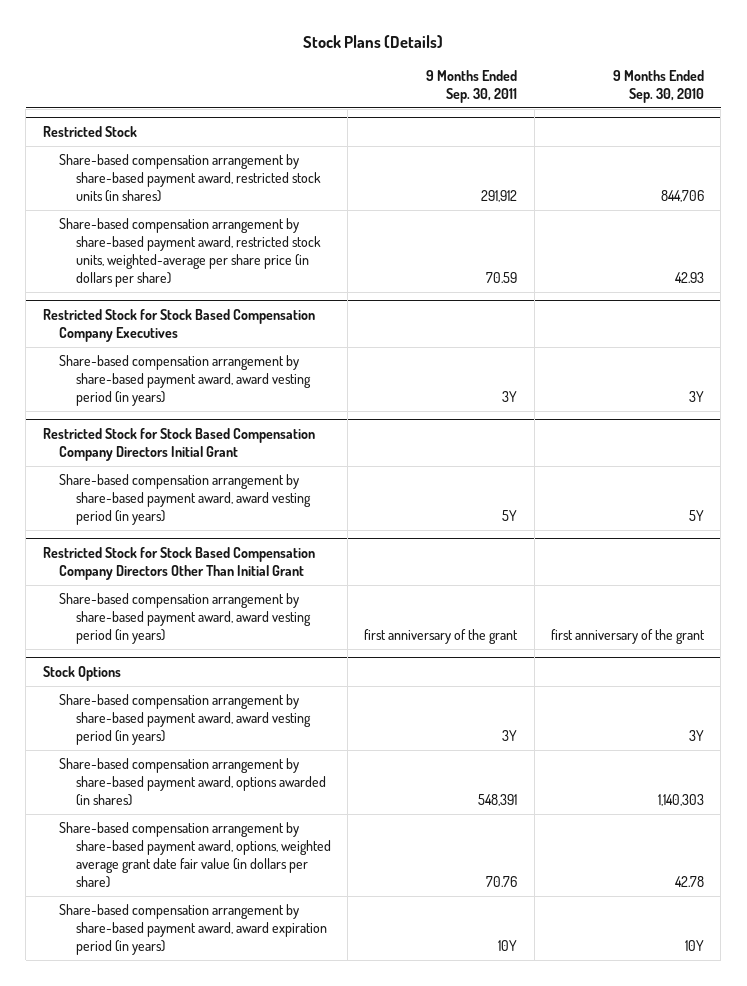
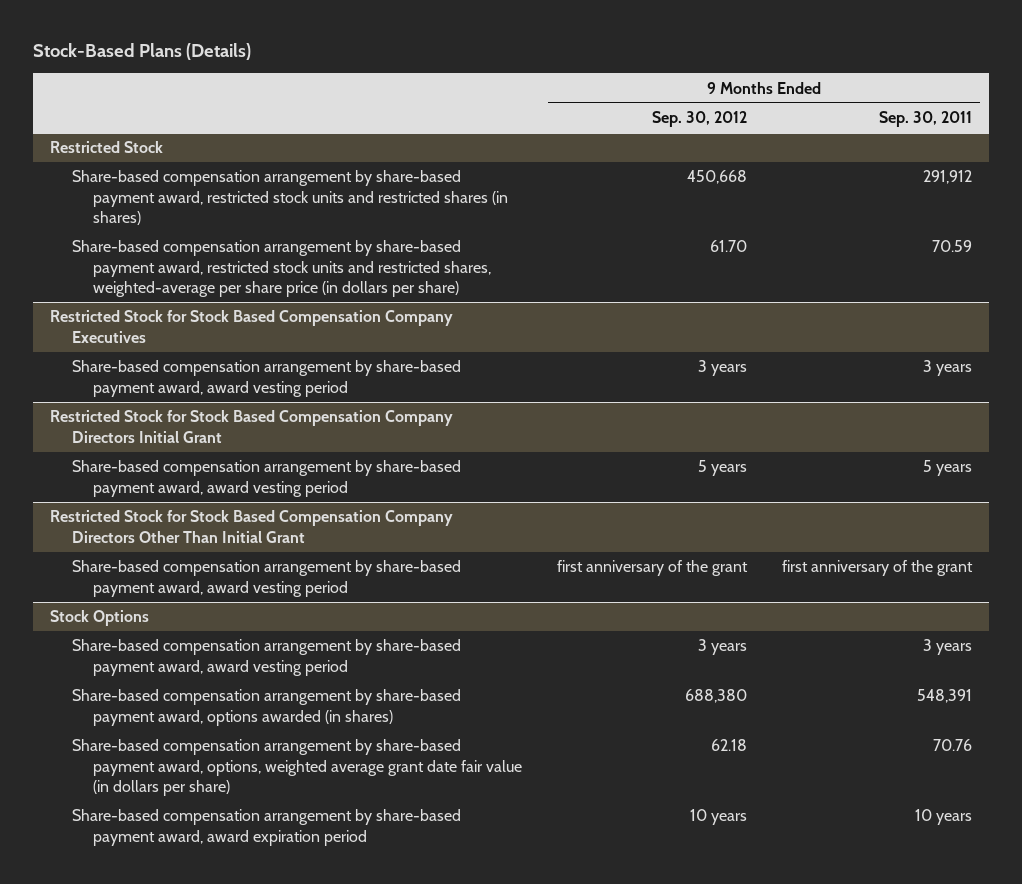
- Stock Plans (Details)
+ Stock-Based Plans (Details)
- | 9 Months Ended Sep. 30, 2011 | 9 Months Ended Sep. 30, 2010
+ | 9 Months Ended Sep. 30, 2012 | 9 Months Ended Sep. 30, 2011
@ Restricted Stock
- Share-based compensation arrangement by share-based payment award, restricted stock units (in shares) | 291,912 | 844,706
- Share-based compensation arrangement by share-based payment award, restricted stock units, weighted-average per share price (in dollars per share) | 70.59 | 42.93
+ Share-based compensation arrangement by share-based payment award, restricted stock units and restricted shares (in shares) | 450,668 | 291,912
+ Share-based compensation arrangement by share-based payment award, restricted stock units and restricted shares, weighted-average per share price (in dollars per share) | 61.70 | 70.59
@ Restricted Stock for Stock Based Compensation Company Executives
- Share-based compensation arrangement by share-based payment award, award vesting period (in years) | 3Y | 3Y
+ Share-based compensation arrangement by share-based payment award, award vesting period | 3 years | 3 years
@ Restricted Stock for Stock Based Compensation Company Directors Initial Grant
- Share-based compensation arrangement by share-based payment award, award vesting period (in years) | 5Y | 5Y
+ Share-based compensation arrangement by share-based payment award, award vesting period | 5 years | 5 years
@ Restricted Stock for Stock Based Compensation Company Directors Other Than Initial Grant
- Share-based compensation arrangement by share-based payment award, award vesting period (in years) | first anniversary of the grant | first anniversary of the grant
+ Share-based compensation arrangement by share-based payment award, award vesting period | first anniversary of the grant | first anniversary of the grant
@ Stock Options
- Share-based compensation arrangement by share-based payment award, award vesting period (in years) | 3Y | 3Y
+ Share-based compensation arrangement by share-based payment award, award vesting period | 3 years | 3 years
- Share-based compensation arrangement by share-based payment award, award expiration period (in years) | 10Y | 10Y
+ Share-based compensation arrangement by share-based payment award, award expiration period | 10 years | 10 years

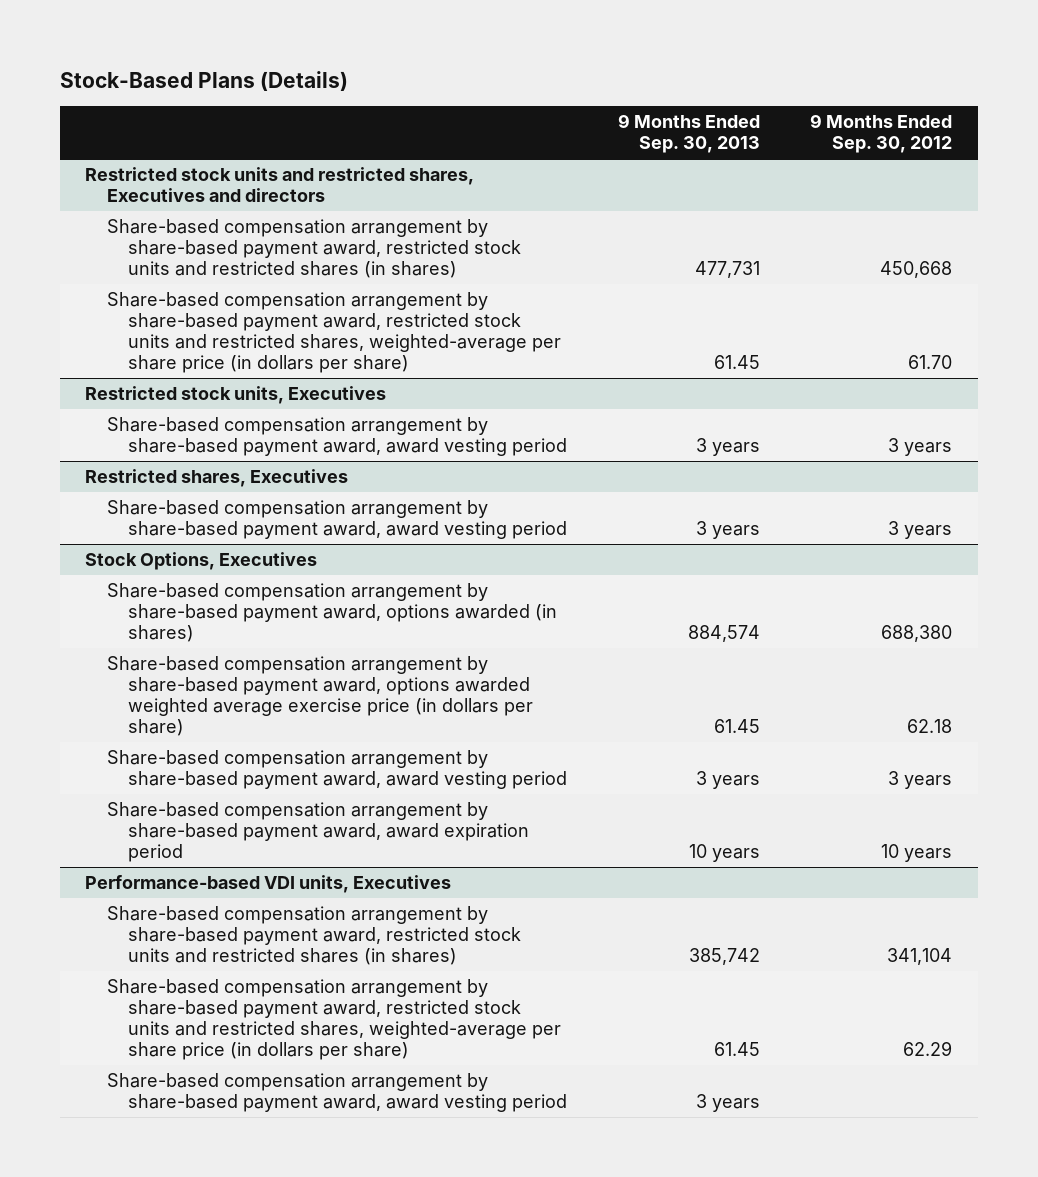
- | 9 Months Ended Sep. 30, 2012 | 9 Months Ended Sep. 30, 2011
+ | 9 Months Ended Sep. 30, 2013 | 9 Months Ended Sep. 30, 2012
- Restricted Stock
+ Restricted stock units and restricted shares, Executives and directors
- Restricted Stock for Stock Based Compensation Company Executives
+ Restricted stock units, Executives
- Restricted Stock for Stock Based Compensation Company Directors Initial Grant
- Share-based compensation arrangement by share-based payment award, award vesting period | 5 years | 5 years
- Restricted Stock for Stock Based Compensation Company Directors Other Than Initial Grant
- Share-based compensation arrangement by share-based payment award, award vesting period | first anniversary of the grant | first anniversary of the grant
- Stock Options
+ Restricted shares, Executives
+ Stock Options, Executives
- Share-based compensation arrangement by share-based payment award, options, weighted average grant date fair value (in dollars per share) | 62.18 | 70.76
+ Share-based compensation arrangement by share-based payment award, options awarded weighted average exercise price (in dollars per share) | 61.45 | 62.18
+ Share-based compensation arrangement by share-based payment award, award vesting period | 3 years | 3 years
+ Performance-based VDI units, Executives
+ Share-based compensation arrangement by share-based payment award, restricted stock units and restricted shares (in shares) | 385,742 | 341,104
+ Share-based compensation arrangement by share-based payment award, restricted stock units and restricted shares, weighted-average per share price (in dollars per share) | 61.45 | 62.29
+ Share-based compensation arrangement by share-based payment award, award vesting period | 3 years |

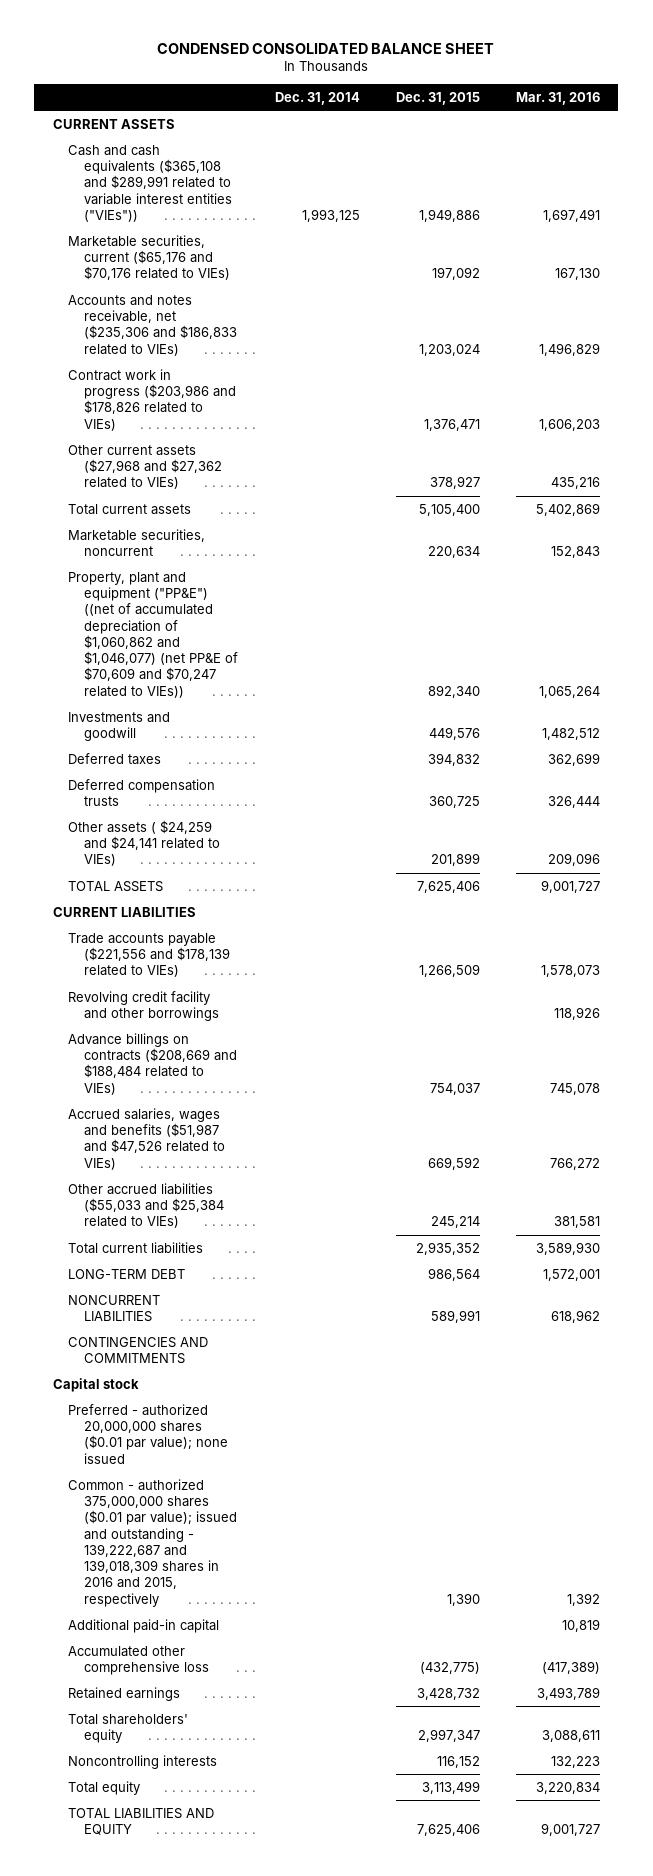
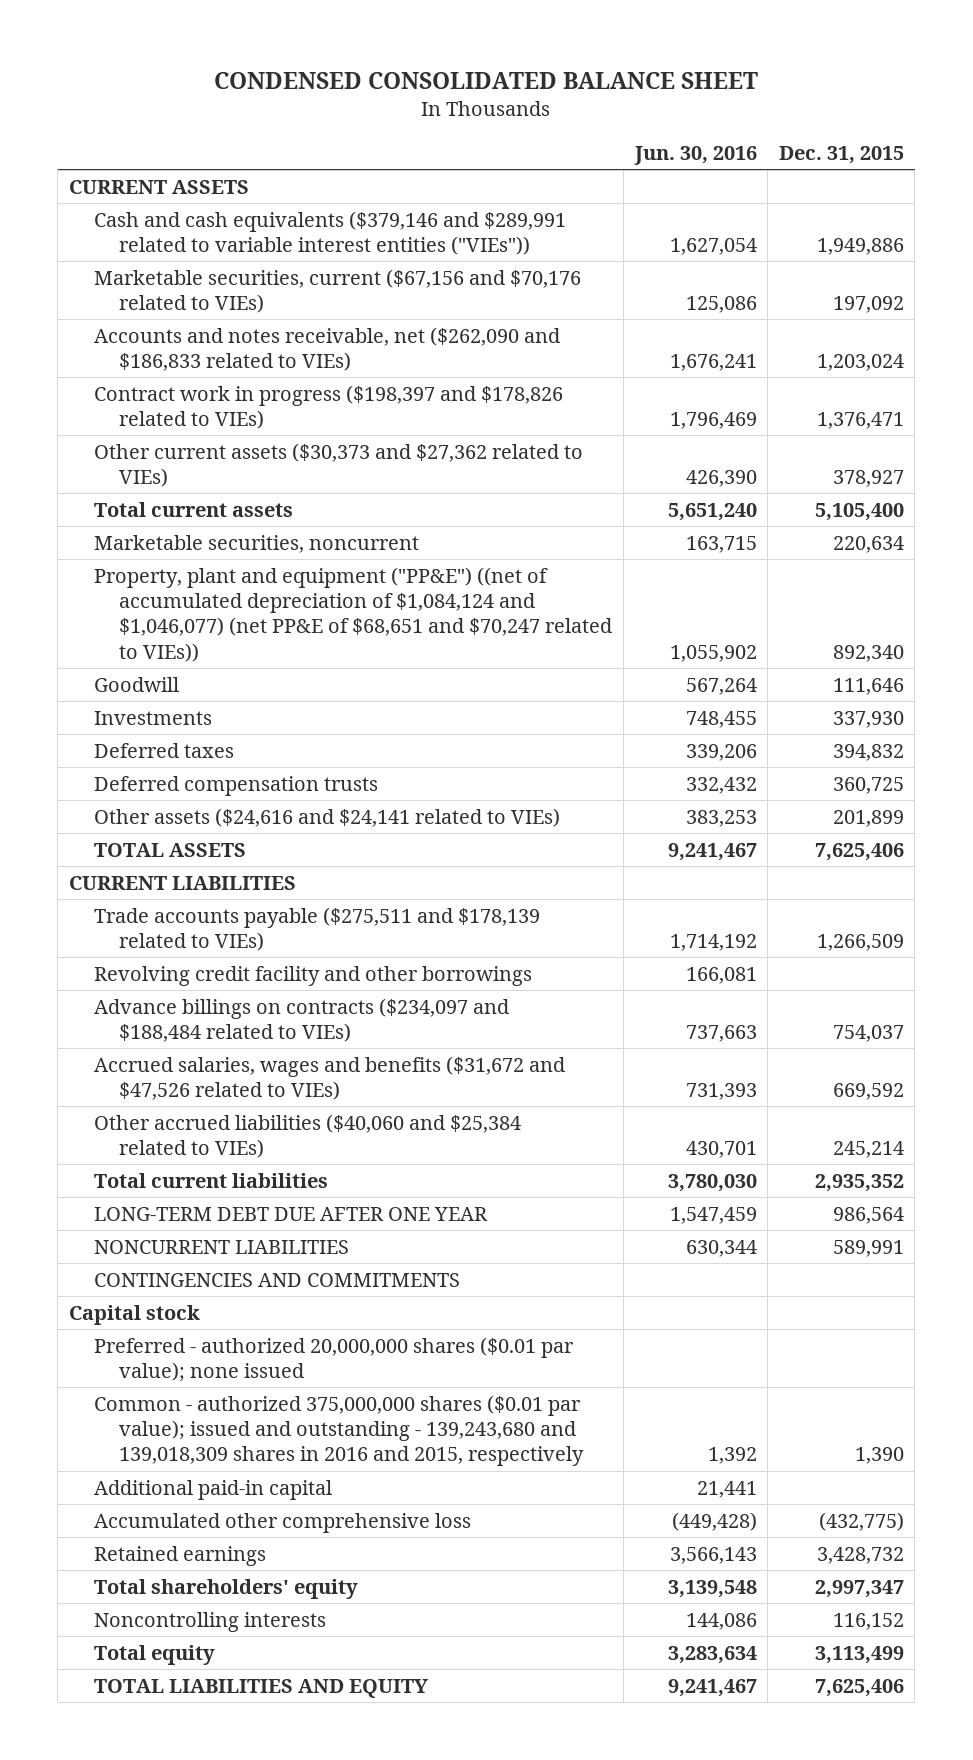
- | Dec. 31, 2014 | Dec. 31, 2015 | Mar. 31, 2016
+ | Jun. 30, 2016 | Dec. 31, 2015
- Cash and cash equivalents ($365,108 and $289,991 related to variable interest entities ("VIEs")) | 1,993,125 | 1,949,886 | 1,697,491
- Marketable securities, current ($65,176 and $70,176 related to VIEs) | | 197,092 | 167,130
- Accounts and notes receivable, net ($235,306 and $186,833 related to VIEs) | | 1,203,024 | 1,496,829
- Contract work in progress ($203,986 and $178,826 related to VIEs) | | 1,376,471 | 1,606,203
- Other current assets ($27,968 and $27,362 related to VIEs) | | 378,927 | 435,216
+ Cash and cash equivalents ($379,146 and $289,991 related to variable interest entities ("VIEs")) | 1,627,054 | 1,949,886
+ Marketable securities, current ($67,156 and $70,176 related to VIEs) | 125,086 | 197,092
+ Accounts and notes receivable, net ($262,090 and $186,833 related to VIEs) | 1,676,241 | 1,203,024
+ Contract work in progress ($198,397 and $178,826 related to VIEs) | 1,796,469 | 1,376,471
+ Other current assets ($30,373 and $27,362 related to VIEs) | 426,390 | 378,927
- Property, plant and equipment ("PP&E") ((net of accumulated depreciation of $1,060,862 and $1,046,077) (net PP&E of $70,609 and $70,247 related to VIEs)) | | 892,340 | 1,065,264
- Investments and goodwill | | 449,576 | 1,482,512
+ Property, plant and equipment ("PP&E") ((net of accumulated depreciation of $1,084,124 and $1,046,077) (net PP&E of $68,651 and $70,247 related to VIEs)) | 1,055,902 | 892,340
+ Goodwill | 567,264 | 111,646
+ Investments | 748,455 | 337,930
- Other assets ( $24,259 and $24,141 related to VIEs) | | 201,899 | 209,096
+ Other assets ($24,616 and $24,141 related to VIEs) | 383,253 | 201,899
- Trade accounts payable ($221,556 and $178,139 related to VIEs) | | 1,266,509 | 1,578,073
+ Trade accounts payable ($275,511 and $178,139 related to VIEs) | 1,714,192 | 1,266,509
- Advance billings on contracts ($208,669 and $188,484 related to VIEs) | | 754,037 | 745,078
- Accrued salaries, wages and benefits ($51,987 and $47,526 related to VIEs) | | 669,592 | 766,272
- Other accrued liabilities ($55,033 and $25,384 related to VIEs) | | 245,214 | 381,581
+ Advance billings on contracts ($234,097 and $188,484 related to VIEs) | 737,663 | 754,037
+ Accrued salaries, wages and benefits ($31,672 and $47,526 related to VIEs) | 731,393 | 669,592
+ Other accrued liabilities ($40,060 and $25,384 related to VIEs) | 430,701 | 245,214
- LONG-TERM DEBT | | 986,564 | 1,572,001
+ LONG-TERM DEBT DUE AFTER ONE YEAR | 1,547,459 | 986,564
- Common - authorized 375,000,000 shares ($0.01 par value); issued and outstanding - 139,222,687 and 139,018,309 shares in 2016 and 2015, respectively | | 1,390 | 1,392
+ Common - authorized 375,000,000 shares ($0.01 par value); issued and outstanding - 139,243,680 and 139,018,309 shares in 2016 and 2015, respectively | 1,392 | 1,390

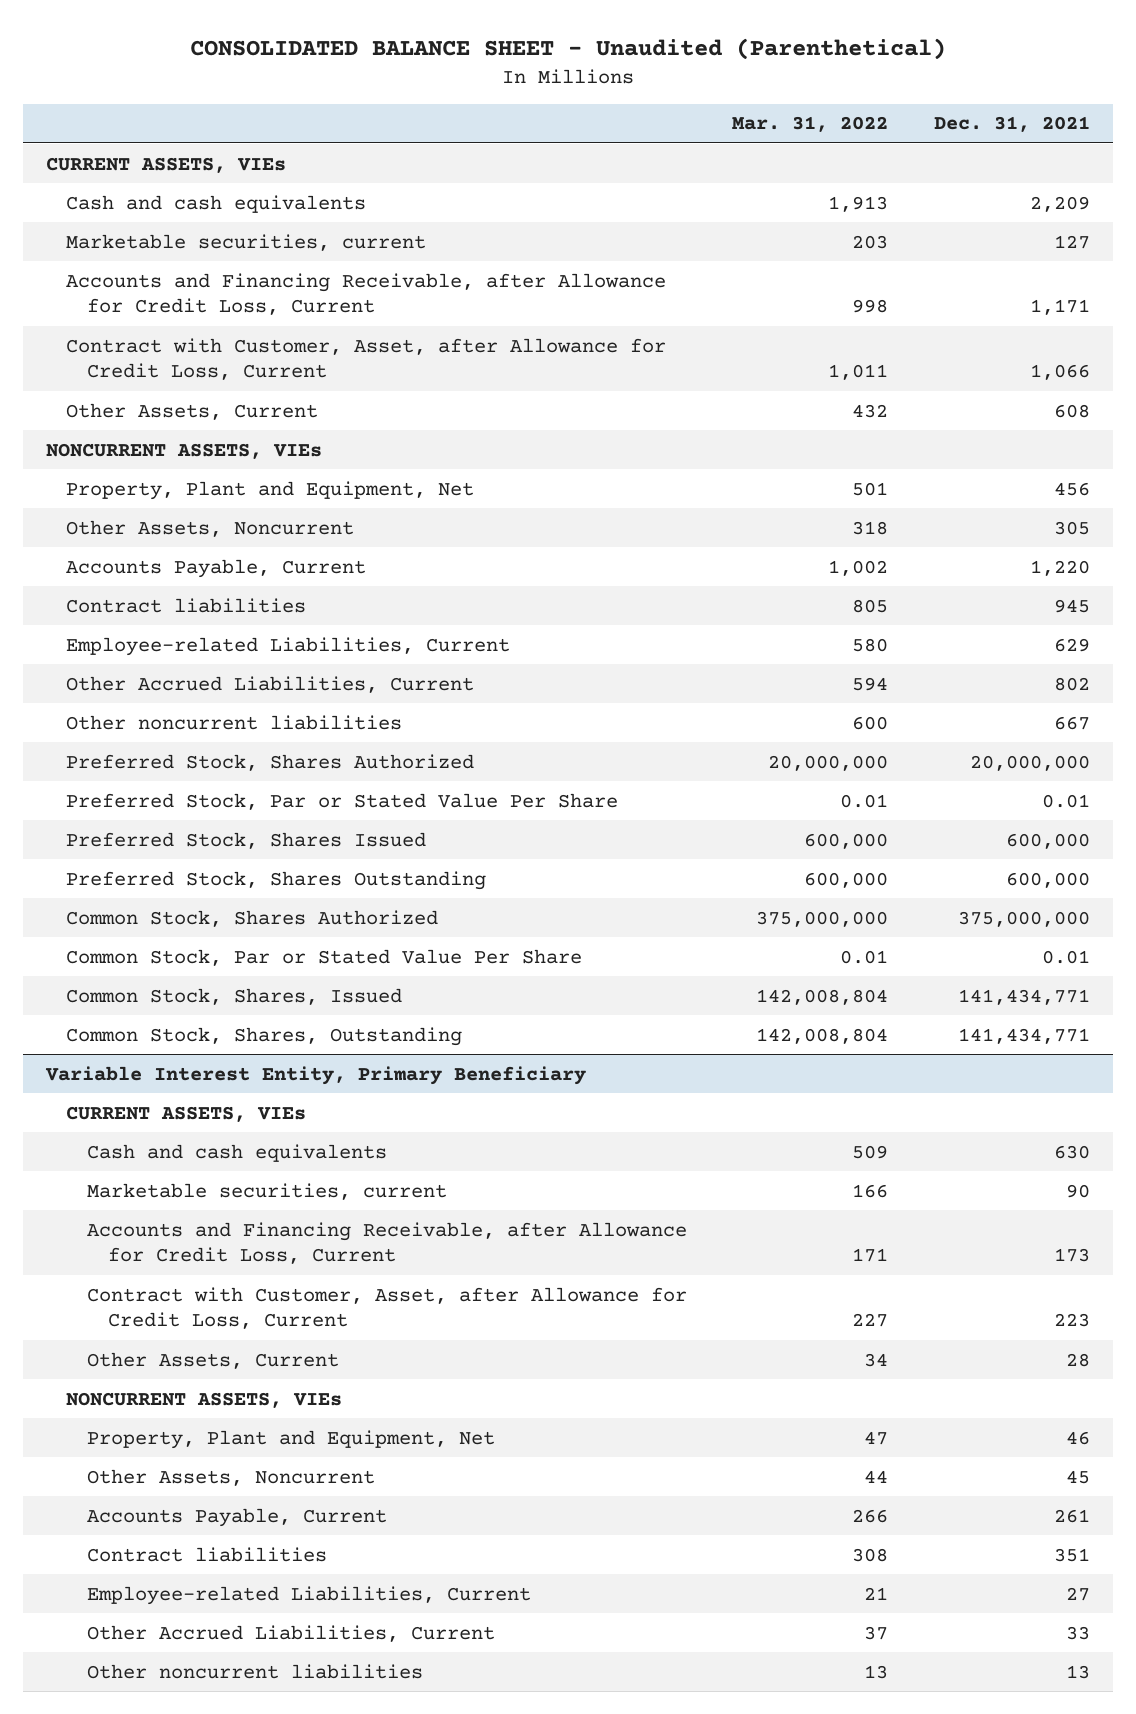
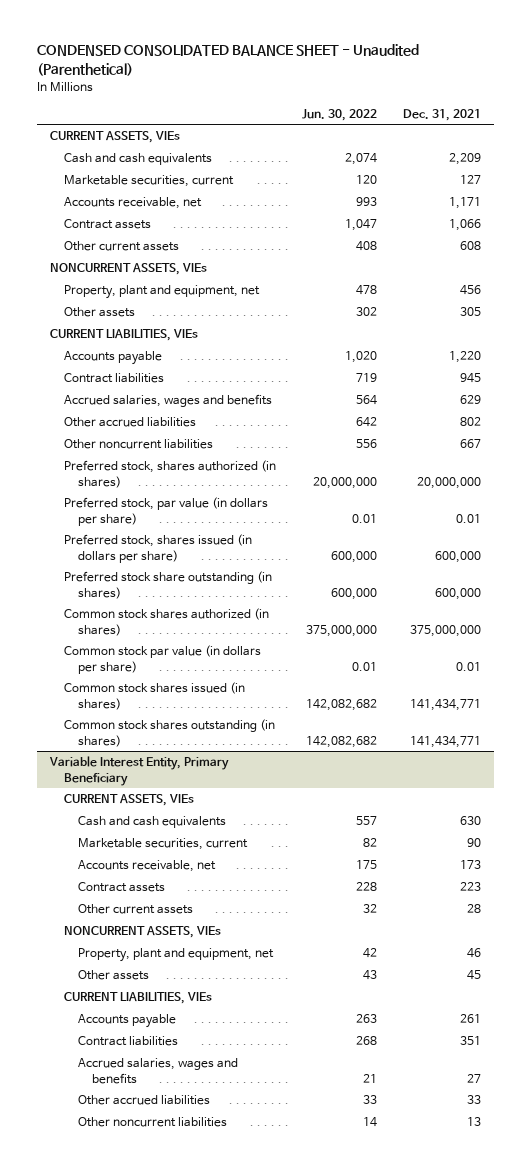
- CONSOLIDATED BALANCE SHEET - Unaudited (Parenthetical)
+ CONDENSED CONSOLIDATED BALANCE SHEET - Unaudited (Parenthetical)
- | Mar. 31, 2022 | Dec. 31, 2021
+ | Jun. 30, 2022 | Dec. 31, 2021
- Accounts and Financing Receivable, after Allowance for Credit Loss, Current | 998 | 1,171
- Contract with Customer, Asset, after Allowance for Credit Loss, Current | 1,011 | 1,066
- Other Assets, Current | 432 | 608
+ Accounts receivable, net | 993 | 1,171
+ Contract assets | 1,047 | 1,066
+ Other current assets | 408 | 608
- Property, Plant and Equipment, Net | 501 | 456
- Other Assets, Noncurrent | 318 | 305
- Accounts Payable, Current | 1,002 | 1,220
+ Property, plant and equipment, net | 478 | 456
+ Other assets | 302 | 305
+ CURRENT LIABILITIES, VIEs
+ Accounts payable | 1,020 | 1,220
- Employee-related Liabilities, Current | 580 | 629
- Other Accrued Liabilities, Current | 594 | 802
+ Accrued salaries, wages and benefits | 564 | 629
+ Other accrued liabilities | 642 | 802
- Preferred Stock, Shares Authorized | 20,000,000 | 20,000,000
- Preferred Stock, Par or Stated Value Per Share | 0.01 | 0.01
- Preferred Stock, Shares Issued | 600,000 | 600,000
- Preferred Stock, Shares Outstanding | 600,000 | 600,000
- Common Stock, Shares Authorized | 375,000,000 | 375,000,000
- Common Stock, Par or Stated Value Per Share | 0.01 | 0.01
- Common Stock, Shares, Issued | 142,008,804 | 141,434,771
- Common Stock, Shares, Outstanding | 142,008,804 | 141,434,771
+ Preferred stock, shares authorized (in shares) | 20,000,000 | 20,000,000
+ Preferred stock, par value (in dollars per share) | 0.01 | 0.01
+ Preferred stock, shares issued (in dollars per share) | 600,000 | 600,000
+ Preferred stock share outstanding (in shares) | 600,000 | 600,000
+ Common stock shares authorized (in shares) | 375,000,000 | 375,000,000
+ Common stock par value (in dollars per share) | 0.01 | 0.01
+ Common stock shares issued (in shares) | 142,082,682 | 141,434,771
+ Common stock shares outstanding (in shares) | 142,082,682 | 141,434,771
@ Variable Interest Entity, Primary Beneficiary
- Accounts and Financing Receivable, after Allowance for Credit Loss, Current | 171 | 173
- Contract with Customer, Asset, after Allowance for Credit Loss, Current | 227 | 223
- Other Assets, Current | 34 | 28
+ Accounts receivable, net | 175 | 173
+ Contract assets | 228 | 223
+ Other current assets | 32 | 28
- Property, Plant and Equipment, Net | 47 | 46
- Other Assets, Noncurrent | 44 | 45
- Accounts Payable, Current | 266 | 261
+ Property, plant and equipment, net | 42 | 46
+ Other assets | 43 | 45
+ CURRENT LIABILITIES, VIEs
+ Accounts payable | 263 | 261
- Employee-related Liabilities, Current | 21 | 27
- Other Accrued Liabilities, Current | 37 | 33
+ Accrued salaries, wages and benefits | 21 | 27
+ Other accrued liabilities | 33 | 33

